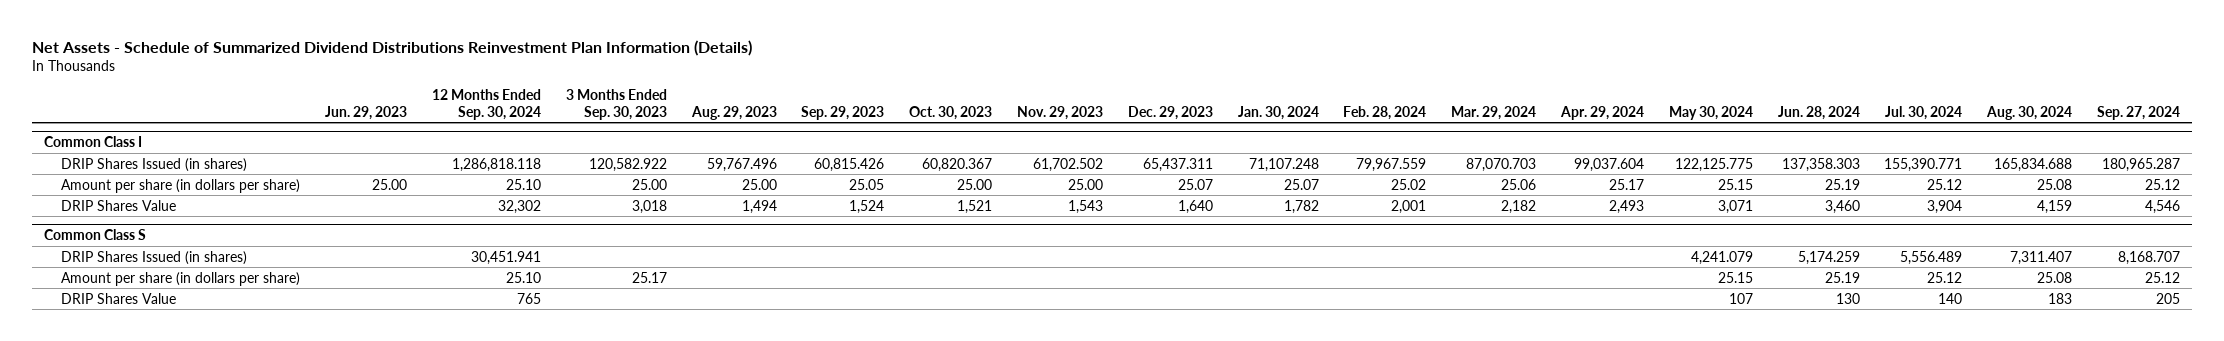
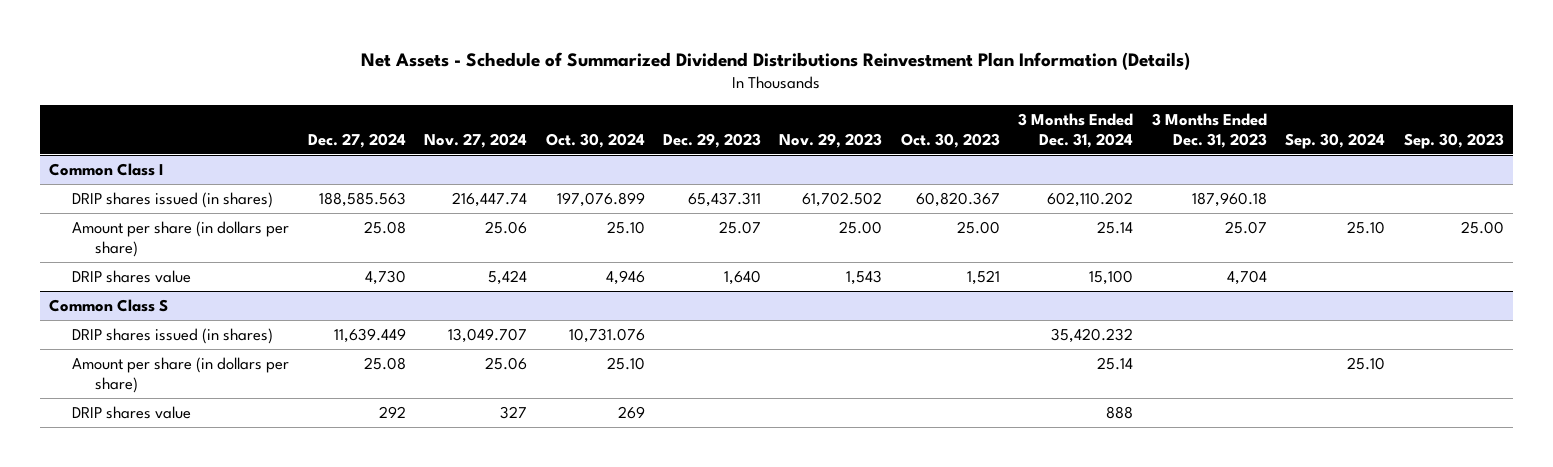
- | Jun. 29, 2023 | 12 Months Ended Sep. 30, 2024 | 3 Months Ended Sep. 30, 2023 | Aug. 29, 2023 | Sep. 29, 2023 | Oct. 30, 2023 | Nov. 29, 2023 | Dec. 29, 2023 | Jan. 30, 2024 | Feb. 28, 2024 | Mar. 29, 2024 | Apr. 29, 2024 | May 30, 2024 | Jun. 28, 2024 | Jul. 30, 2024 | Aug. 30, 2024 | Sep. 27, 2024
+ | Dec. 27, 2024 | Nov. 27, 2024 | Oct. 30, 2024 | Dec. 29, 2023 | Nov. 29, 2023 | Oct. 30, 2023 | 3 Months Ended Dec. 31, 2024 | 3 Months Ended Dec. 31, 2023 | Sep. 30, 2024 | Sep. 30, 2023
@ Common Class I
- DRIP Shares Issued (in shares) | | 1,286,818.118 | 120,582.922 | 59,767.496 | 60,815.426 | 60,820.367 | 61,702.502 | 65,437.311 | 71,107.248 | 79,967.559 | 87,070.703 | 99,037.604 | 122,125.775 | 137,358.303 | 155,390.771 | 165,834.688 | 180,965.287
+ DRIP shares issued (in shares) | 188,585.563 | 216,447.74 | 197,076.899 | 65,437.311 | 61,702.502 | 60,820.367 | 602,110.202 | 187,960.18 | |
- DRIP Shares Value | | 32,302 | 3,018 | 1,494 | 1,524 | 1,521 | 1,543 | 1,640 | 1,782 | 2,001 | 2,182 | 2,493 | 3,071 | 3,460 | 3,904 | 4,159 | 4,546
+ DRIP shares value | 4,730 | 5,424 | 4,946 | 1,640 | 1,543 | 1,521 | 15,100 | 4,704 | |
@ Common Class S
- DRIP Shares Issued (in shares) | | 30,451.941 | | | | | | | | | | | 4,241.079 | 5,174.259 | 5,556.489 | 7,311.407 | 8,168.707
+ DRIP shares issued (in shares) | 11,639.449 | 13,049.707 | 10,731.076 | | | | 35,420.232 | | |
- DRIP Shares Value | | 765 | | | | | | | | | | | 107 | 130 | 140 | 183 | 205
+ DRIP shares value | 292 | 327 | 269 | | | | 888 | | |

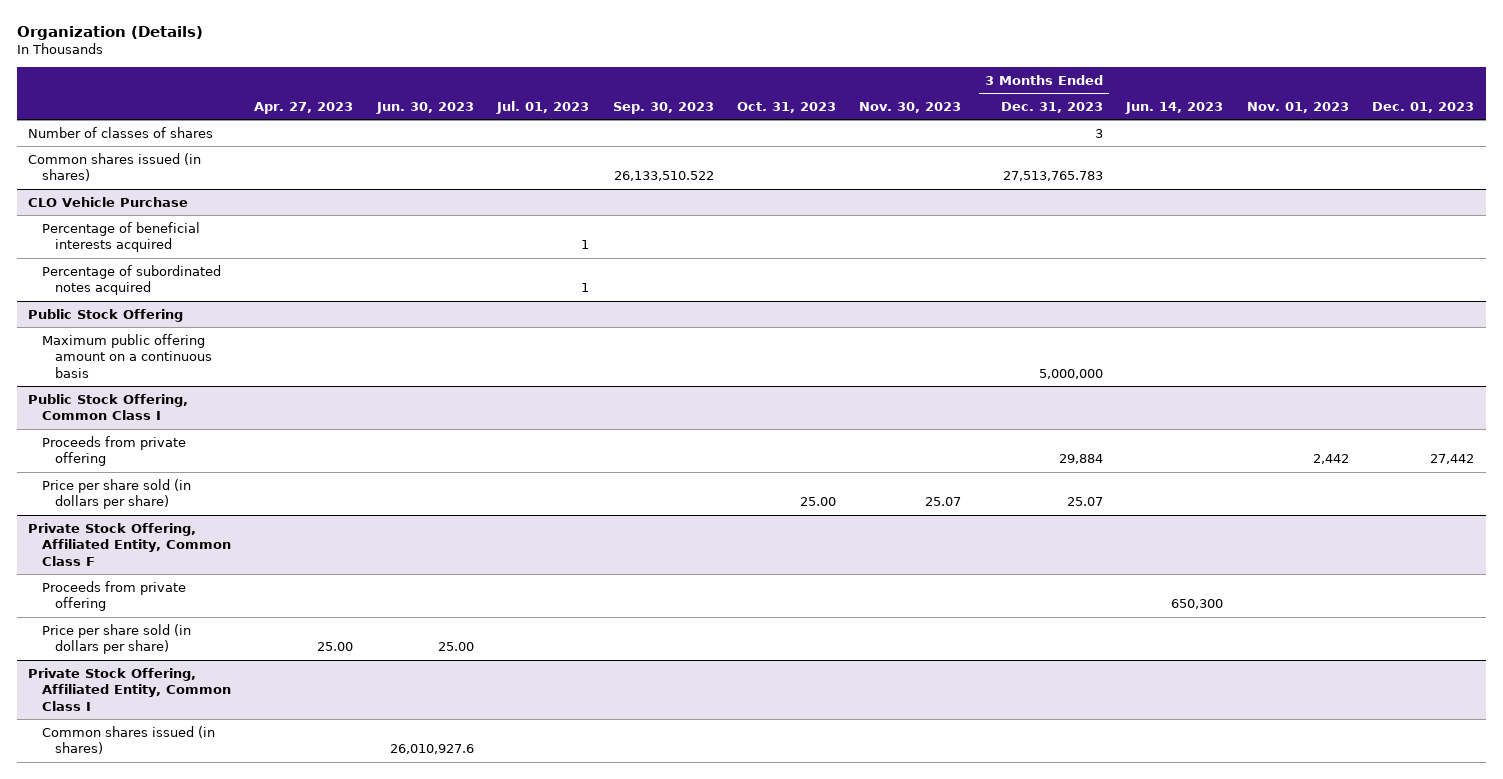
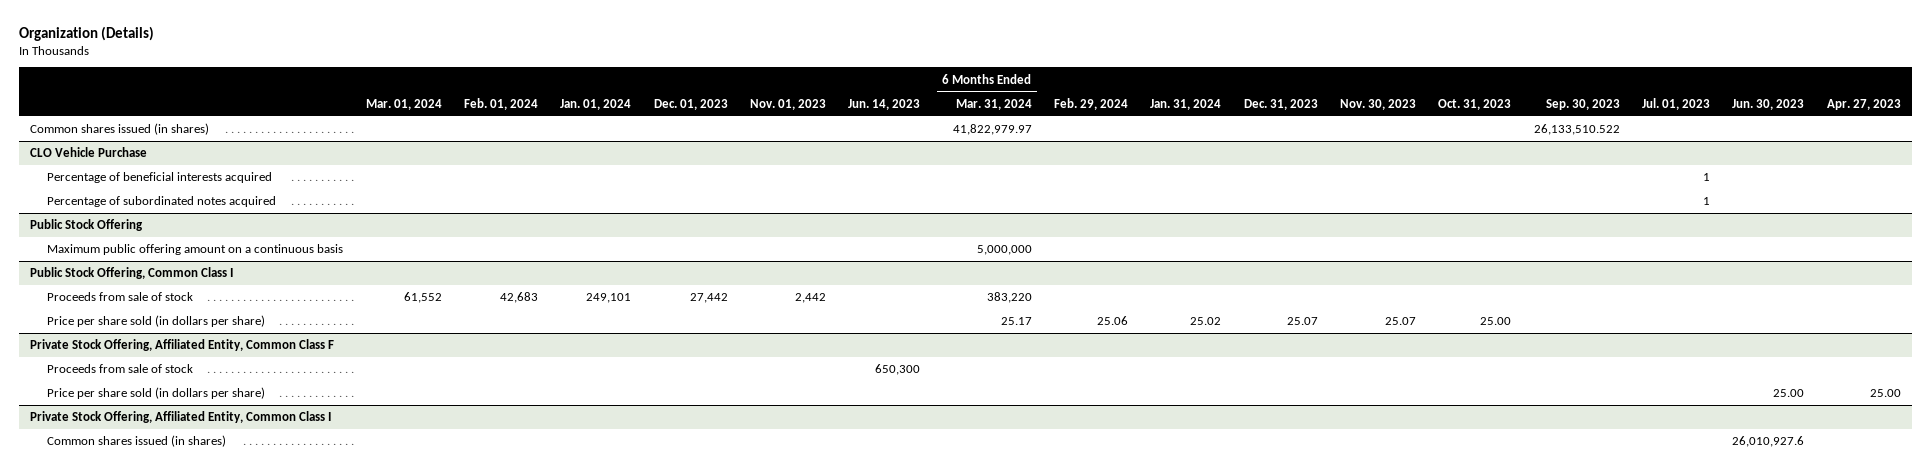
- | Apr. 27, 2023 | Jun. 30, 2023 | Jul. 01, 2023 | Sep. 30, 2023 | Oct. 31, 2023 | Nov. 30, 2023 | 3 Months Ended Dec. 31, 2023 | Jun. 14, 2023 | Nov. 01, 2023 | Dec. 01, 2023
+ | Mar. 01, 2024 | Feb. 01, 2024 | Jan. 01, 2024 | Dec. 01, 2023 | Nov. 01, 2023 | Jun. 14, 2023 | 6 Months Ended Mar. 31, 2024 | Feb. 29, 2024 | Jan. 31, 2024 | Dec. 31, 2023 | Nov. 30, 2023 | Oct. 31, 2023 | Sep. 30, 2023 | Jul. 01, 2023 | Jun. 30, 2023 | Apr. 27, 2023
- Number of classes of shares | | | | | | | 3 | | |
@ Public Stock Offering, Common Class I
- Proceeds from private offering | | | | | | | 29,884 | | 2,442 | 27,442
+ Proceeds from sale of stock | 61,552 | 42,683 | 249,101 | 27,442 | 2,442 | | 383,220 | | | | | | | | |
@ Private Stock Offering, Affiliated Entity, Common Class F
- Proceeds from private offering | | | | | | | | 650,300 | |
+ Proceeds from sale of stock | | | | | | 650,300 | | | | | | | | | |

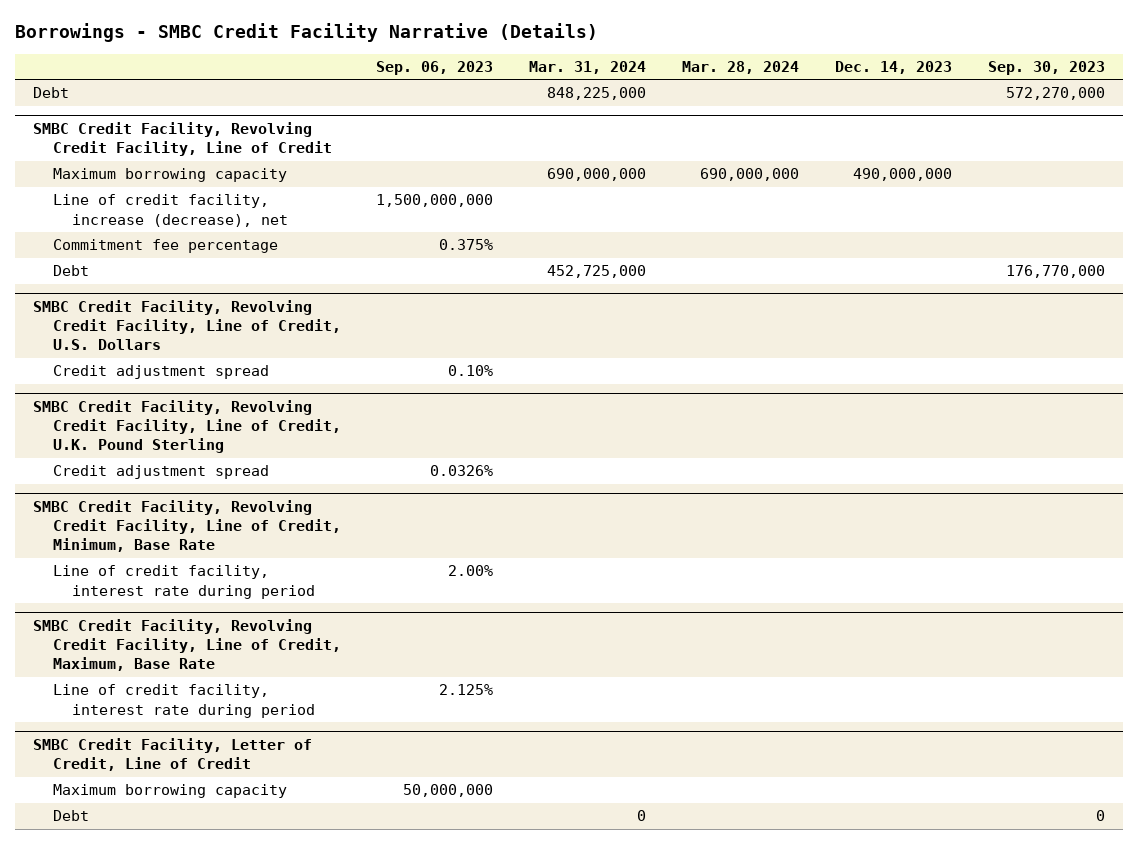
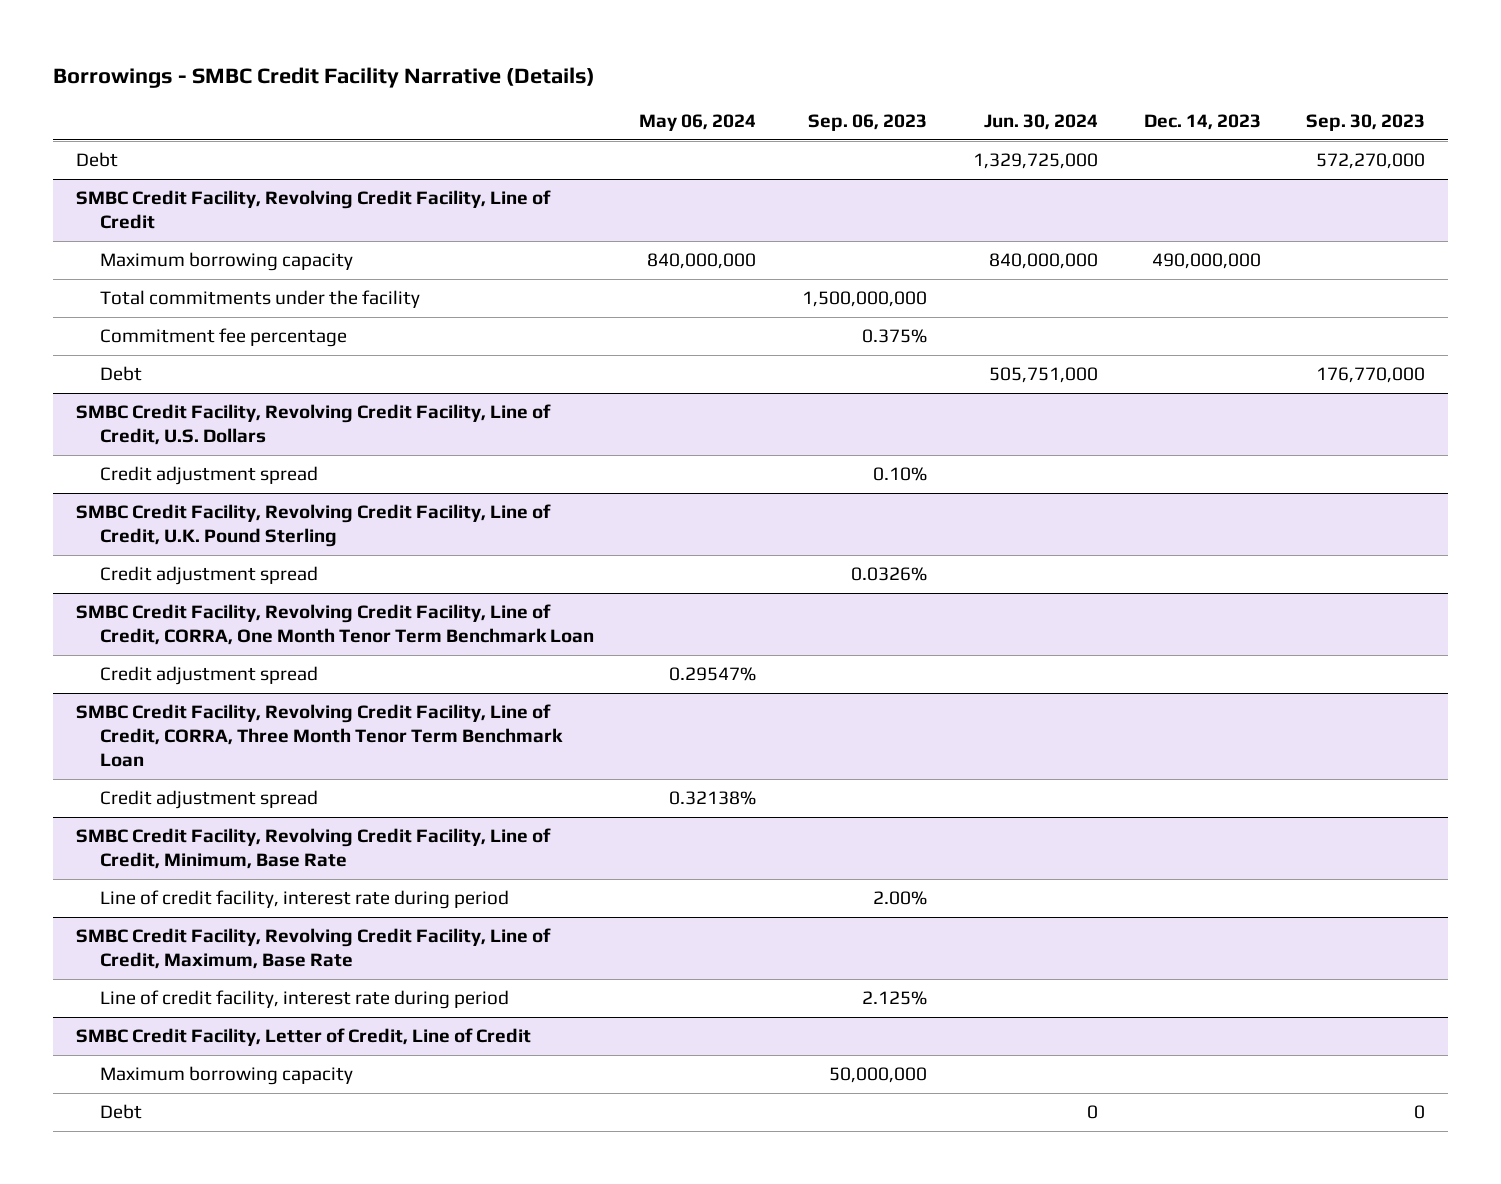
- | Sep. 06, 2023 | Mar. 31, 2024 | Mar. 28, 2024 | Dec. 14, 2023 | Sep. 30, 2023
+ | May 06, 2024 | Sep. 06, 2023 | Jun. 30, 2024 | Dec. 14, 2023 | Sep. 30, 2023
@ SMBC Credit Facility, Revolving Credit Facility, Line of Credit
- Line of credit facility, increase (decrease), net | 1,500,000,000 | | | |
+ Total commitments under the facility | | 1,500,000,000 | | |
+ SMBC Credit Facility, Revolving Credit Facility, Line of Credit, CORRA, One Month Tenor Term Benchmark Loan
+ Credit adjustment spread | 0.29547% | | | |
+ SMBC Credit Facility, Revolving Credit Facility, Line of Credit, CORRA, Three Month Tenor Term Benchmark Loan
+ Credit adjustment spread | 0.32138% | | | |

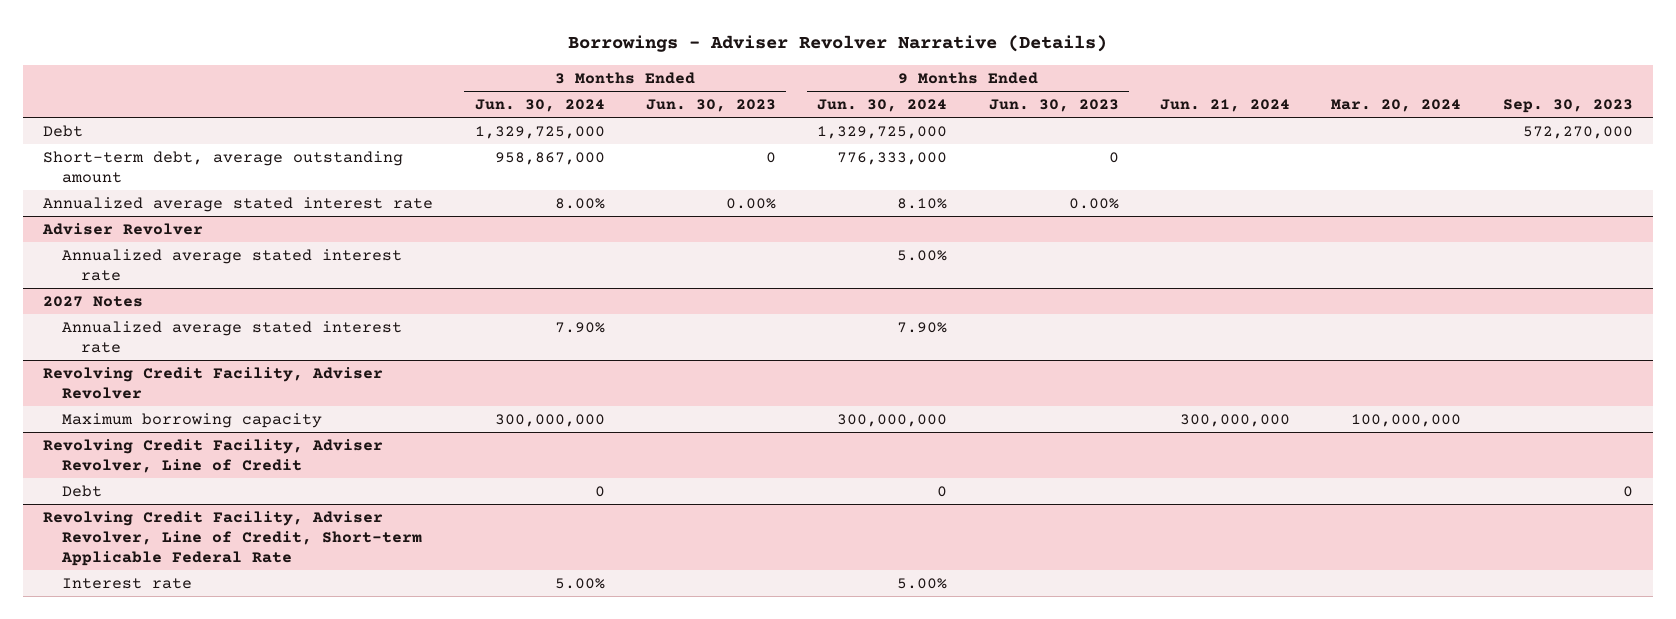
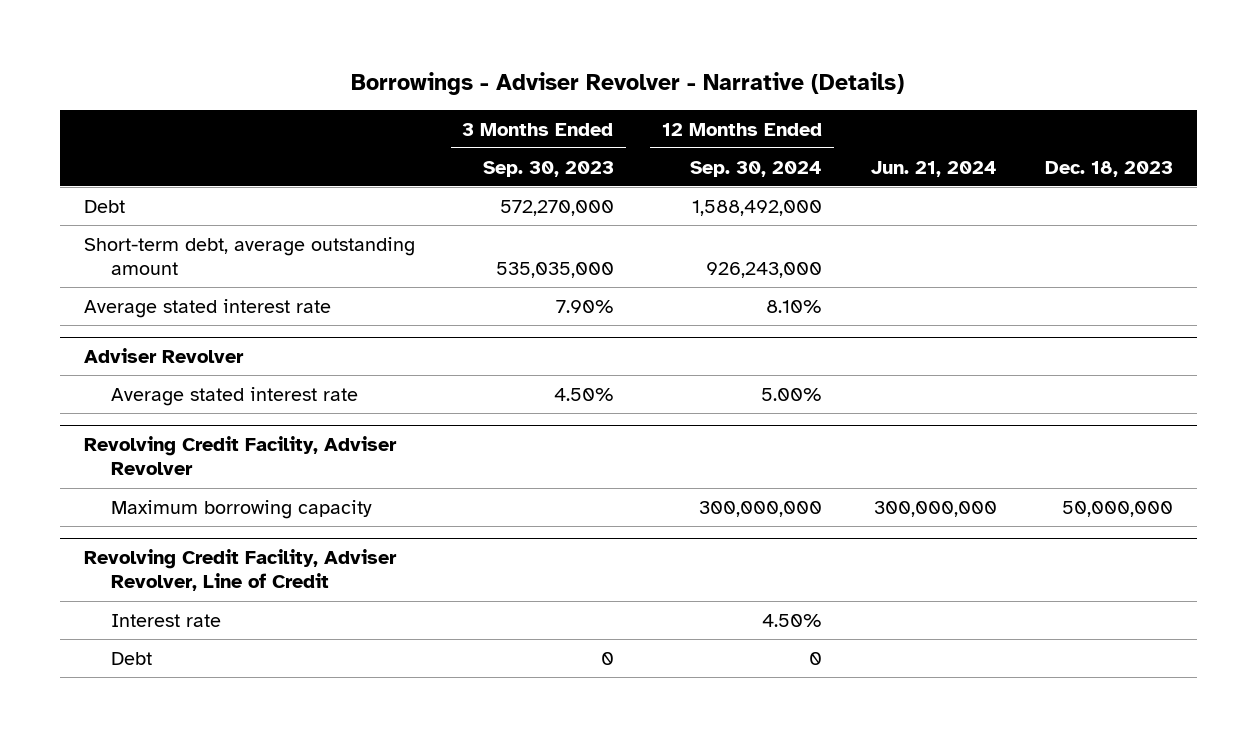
- Borrowings - Adviser Revolver Narrative (Details)
+ Borrowings - Adviser Revolver - Narrative (Details)
- | 3 Months Ended Jun. 30, 2024 | 3 Months Ended Jun. 30, 2023 | 9 Months Ended Jun. 30, 2024 | 9 Months Ended Jun. 30, 2023 | Jun. 21, 2024 | Mar. 20, 2024 | Sep. 30, 2023
+ | 3 Months Ended Sep. 30, 2023 | 12 Months Ended Sep. 30, 2024 | Jun. 21, 2024 | Dec. 18, 2023
- Annualized average stated interest rate | 8.00% | 0.00% | 8.10% | 0.00% | | |
+ Average stated interest rate | 7.90% | 8.10% | |
@ Adviser Revolver
- Annualized average stated interest rate | | | 5.00% | | | |
- 2027 Notes
- Annualized average stated interest rate | 7.90% | | 7.90% | | | |
@ Adviser Revolver
+ Average stated interest rate | 4.50% | 5.00% | |
@ Revolving Credit Facility, Adviser Revolver, Line of Credit
+ Interest rate | | 4.50% | |
- Revolving Credit Facility, Adviser Revolver, Line of Credit, Short-term Applicable Federal Rate
- Interest rate | 5.00% | | 5.00% | | | |

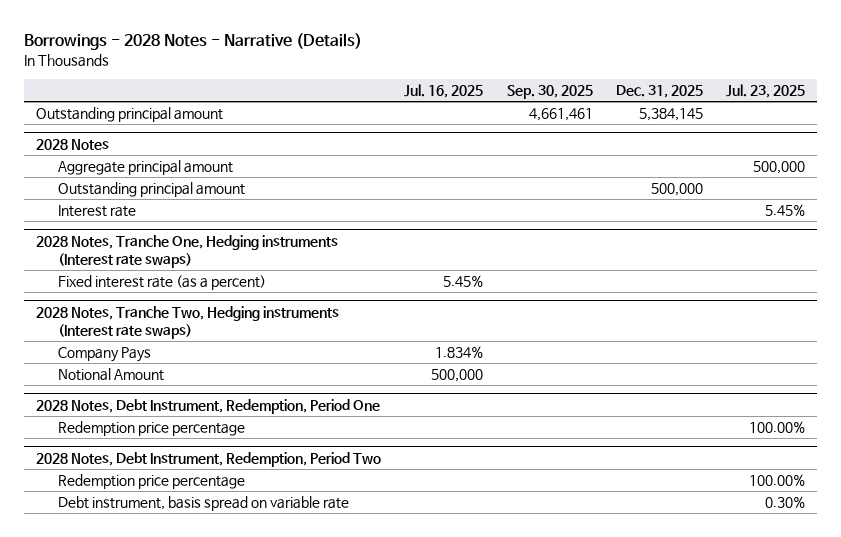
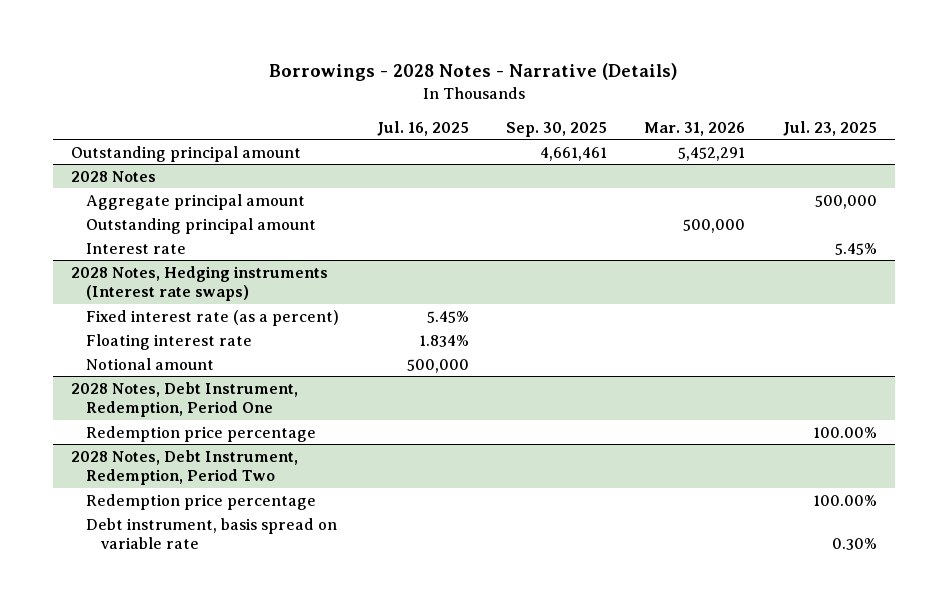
- | Jul. 16, 2025 | Sep. 30, 2025 | Dec. 31, 2025 | Jul. 23, 2025
+ | Jul. 16, 2025 | Sep. 30, 2025 | Mar. 31, 2026 | Jul. 23, 2025
- 2028 Notes, Tranche One, Hedging instruments (Interest rate swaps)
+ 2028 Notes, Hedging instruments (Interest rate swaps)
- 2028 Notes, Tranche Two, Hedging instruments (Interest rate swaps)
- Company Pays | 1.834% | | |
- Notional Amount | 500,000 | | |
+ Floating interest rate | 1.834% | | |
+ Notional amount | 500,000 | | |

